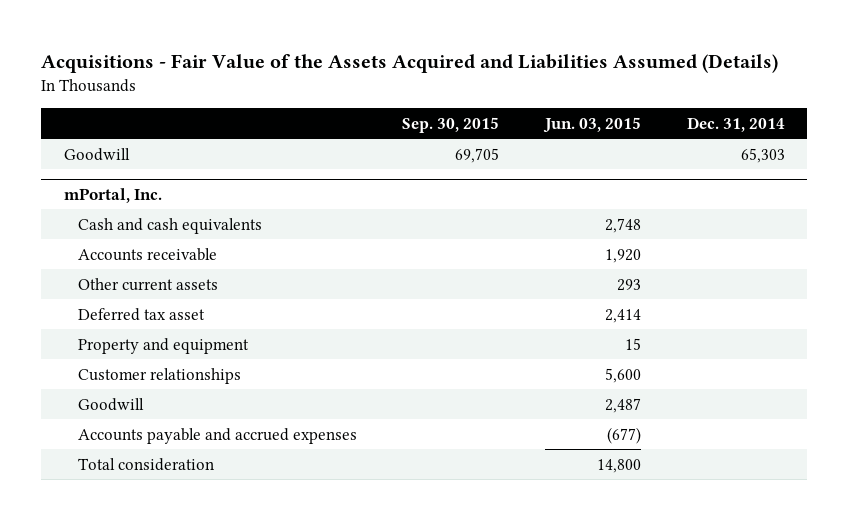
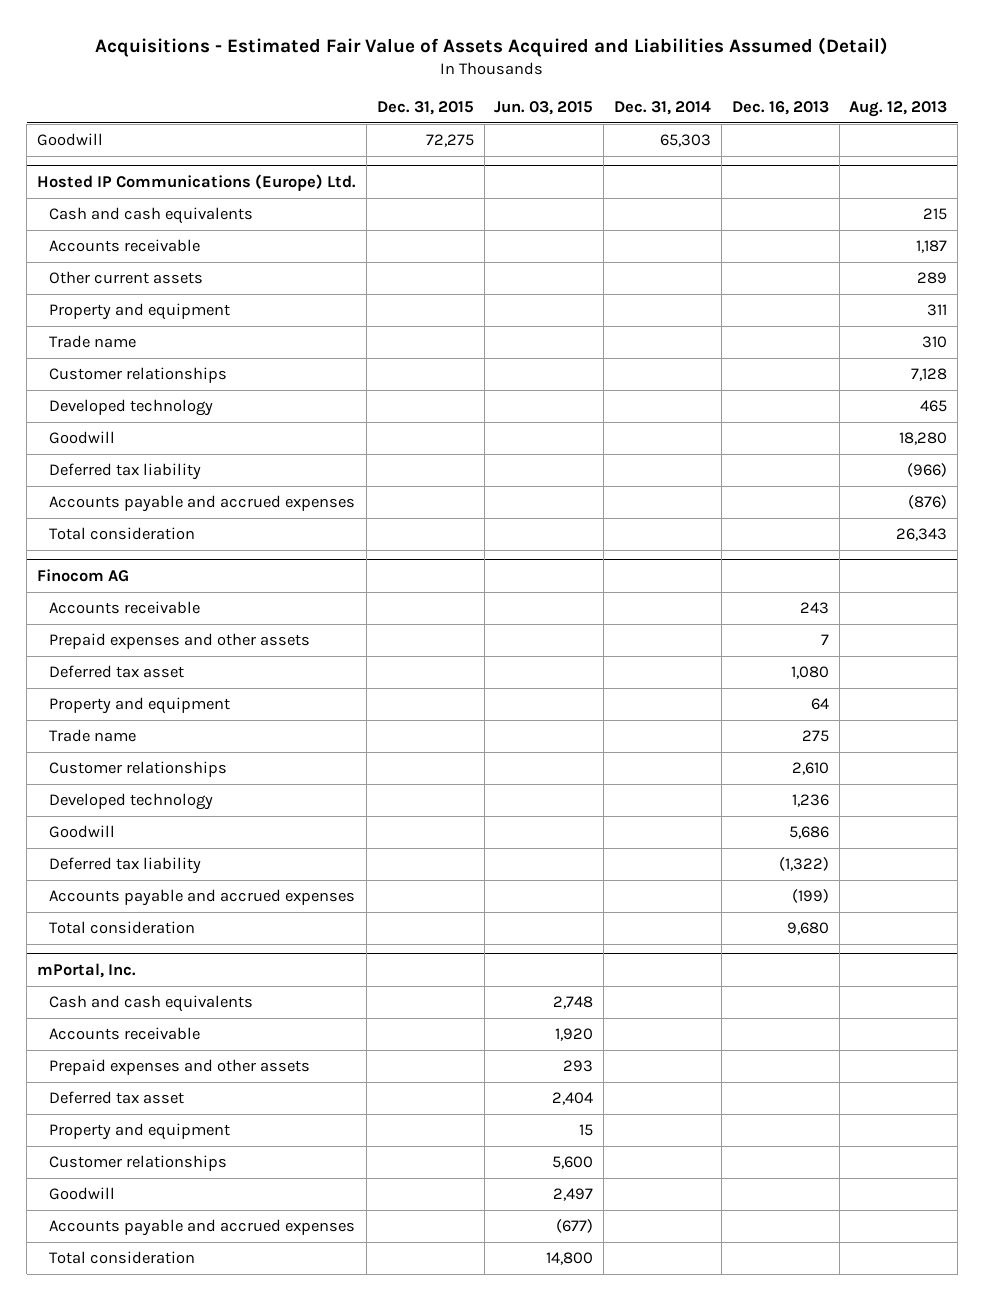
- Acquisitions - Fair Value of the Assets Acquired and Liabilities Assumed (Details)
+ Acquisitions - Estimated Fair Value of Assets Acquired and Liabilities Assumed (Detail)
- | Sep. 30, 2015 | Jun. 03, 2015 | Dec. 31, 2014
+ | Dec. 31, 2015 | Jun. 03, 2015 | Dec. 31, 2014 | Dec. 16, 2013 | Aug. 12, 2013
+ Hosted IP Communications (Europe) Ltd.
+ Cash and cash equivalents | | | | | 215
+ Accounts receivable | | | | | 1,187
+ Other current assets | | | | | 289
+ Property and equipment | | | | | 311
+ Trade name | | | | | 310
+ Customer relationships | | | | | 7,128
+ Developed technology | | | | | 465
+ Goodwill | | | | | 18,280
+ Deferred tax liability | | | | | (966)
+ Accounts payable and accrued expenses | | | | | (876)
+ Total consideration | | | | | 26,343
+ Finocom AG
+ Accounts receivable | | | | 243 |
+ Prepaid expenses and other assets | | | | 7 |
+ Deferred tax asset | | | | 1,080 |
+ Property and equipment | | | | 64 |
+ Trade name | | | | 275 |
+ Customer relationships | | | | 2,610 |
+ Developed technology | | | | 1,236 |
+ Goodwill | | | | 5,686 |
+ Deferred tax liability | | | | (1,322) |
+ Accounts payable and accrued expenses | | | | (199) |
+ Total consideration | | | | 9,680 |
@ mPortal, Inc.
- Other current assets | | 293 |
- Deferred tax asset | | 2,414 |
+ Prepaid expenses and other assets | | 293 | | |
+ Deferred tax asset | | 2,404 | | |
- Goodwill | | 2,487 |
+ Goodwill | | 2,497 | | |

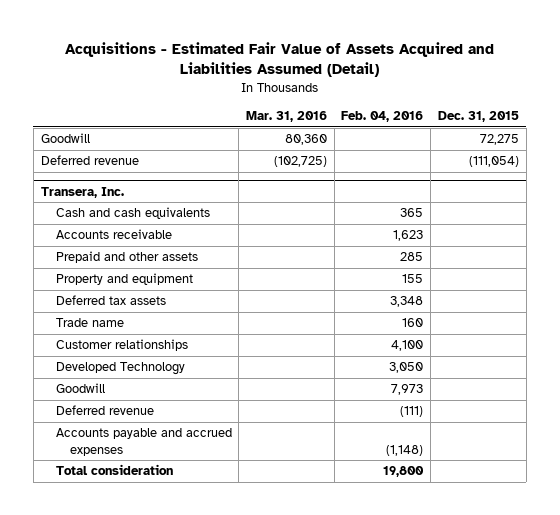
- | Dec. 31, 2015 | Jun. 03, 2015 | Dec. 31, 2014 | Dec. 16, 2013 | Aug. 12, 2013
+ | Mar. 31, 2016 | Feb. 04, 2016 | Dec. 31, 2015
- Hosted IP Communications (Europe) Ltd.
- Cash and cash equivalents | | | | | 215
- Accounts receivable | | | | | 1,187
- Other current assets | | | | | 289
- Property and equipment | | | | | 311
- Trade name | | | | | 310
- Customer relationships | | | | | 7,128
- Developed technology | | | | | 465
- Goodwill | | | | | 18,280
- Deferred tax liability | | | | | (966)
- Accounts payable and accrued expenses | | | | | (876)
- Total consideration | | | | | 26,343
- Finocom AG
- Accounts receivable | | | | 243 |
- Prepaid expenses and other assets | | | | 7 |
- Deferred tax asset | | | | 1,080 |
- Property and equipment | | | | 64 |
- Trade name | | | | 275 |
- Customer relationships | | | | 2,610 |
- Developed technology | | | | 1,236 |
- Goodwill | | | | 5,686 |
- Deferred tax liability | | | | (1,322) |
- Accounts payable and accrued expenses | | | | (199) |
- Total consideration | | | | 9,680 |
- mPortal, Inc.
- Cash and cash equivalents | | 2,748 | | |
- Accounts receivable | | 1,920 | | |
- Prepaid expenses and other assets | | 293 | | |
- Deferred tax asset | | 2,404 | | |
- Property and equipment | | 15 | | |
- Customer relationships | | 5,600 | | |
- Goodwill | | 2,497 | | |
- Accounts payable and accrued expenses | | (677) | | |
- Total consideration | | 14,800 | | |
+ Deferred revenue | (102,725) | | (111,054)
+ Transera, Inc.
+ Cash and cash equivalents | | 365 |
+ Accounts receivable | | 1,623 |
+ Prepaid and other assets | | 285 |
+ Property and equipment | | 155 |
+ Deferred tax assets | | 3,348 |
+ Trade name | | 160 |
+ Customer relationships | | 4,100 |
+ Developed Technology | | 3,050 |
+ Goodwill | | 7,973 |
+ Deferred revenue | | (111) |
+ Accounts payable and accrued expenses | | (1,148) |
+ Total consideration | | 19,800 |

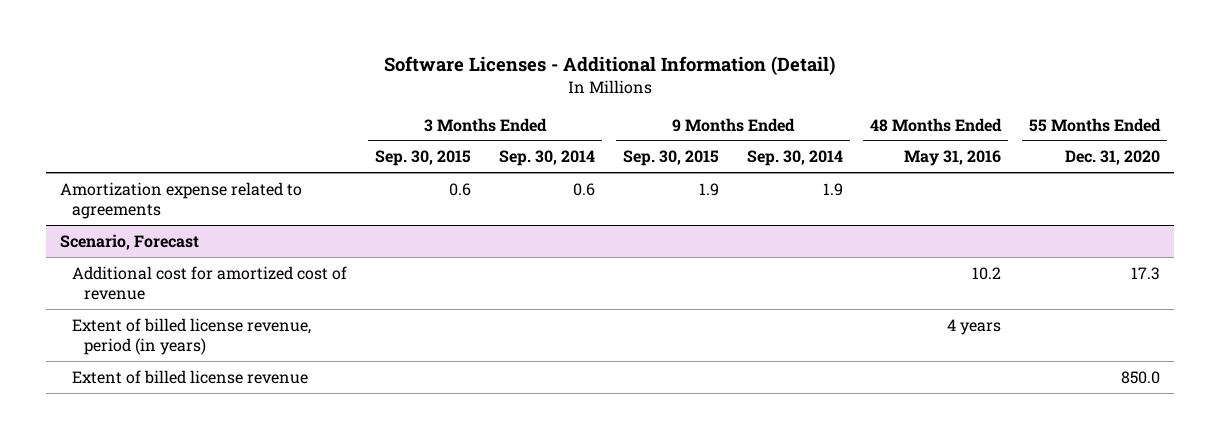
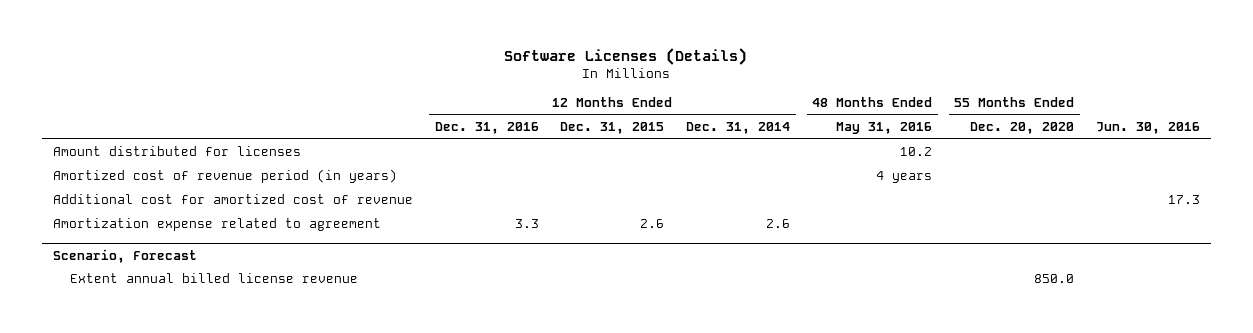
- Software Licenses - Additional Information (Detail)
+ Software Licenses (Details)
- | 3 Months Ended Sep. 30, 2015 | 3 Months Ended Sep. 30, 2014 | 9 Months Ended Sep. 30, 2015 | 9 Months Ended Sep. 30, 2014 | 48 Months Ended May 31, 2016 | 55 Months Ended Dec. 31, 2020
+ | 12 Months Ended Dec. 31, 2016 | 12 Months Ended Dec. 31, 2015 | 12 Months Ended Dec. 31, 2014 | 48 Months Ended May 31, 2016 | 55 Months Ended Dec. 20, 2020 | Jun. 30, 2016
- Amortization expense related to agreements | 0.6 | 0.6 | 1.9 | 1.9 | |
+ Amount distributed for licenses | | | | 10.2 | |
+ Amortized cost of revenue period (in years) | | | | 4 years | |
+ Additional cost for amortized cost of revenue | | | | | | 17.3
+ Amortization expense related to agreement | 3.3 | 2.6 | 2.6 | | |
@ Scenario, Forecast
- Additional cost for amortized cost of revenue | | | | | 10.2 | 17.3
- Extent of billed license revenue, period (in years) | | | | | 4 years |
- Extent of billed license revenue | | | | | | 850.0
+ Extent annual billed license revenue | | | | | 850.0 |

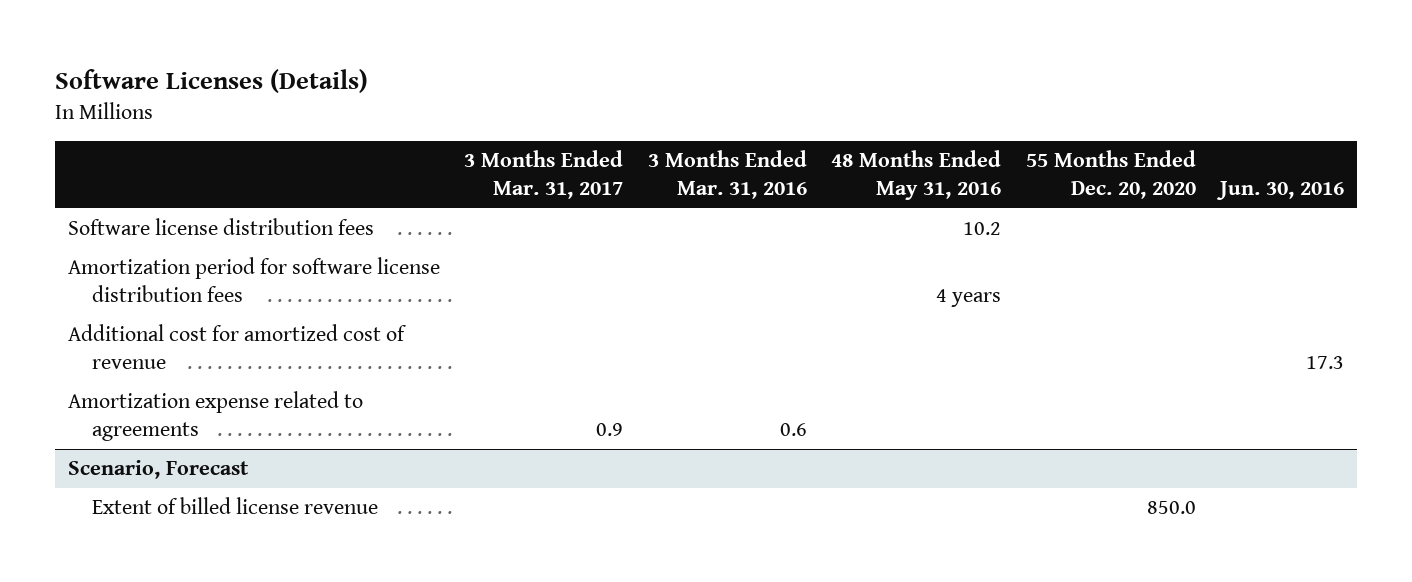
- | 12 Months Ended Dec. 31, 2016 | 12 Months Ended Dec. 31, 2015 | 12 Months Ended Dec. 31, 2014 | 48 Months Ended May 31, 2016 | 55 Months Ended Dec. 20, 2020 | Jun. 30, 2016
+ | 3 Months Ended Mar. 31, 2017 | 3 Months Ended Mar. 31, 2016 | 48 Months Ended May 31, 2016 | 55 Months Ended Dec. 20, 2020 | Jun. 30, 2016
- Amount distributed for licenses | | | | 10.2 | |
- Amortized cost of revenue period (in years) | | | | 4 years | |
+ Software license distribution fees | | | 10.2 | |
+ Amortization period for software license distribution fees | | | 4 years | |
- Amortization expense related to agreement | 3.3 | 2.6 | 2.6 | | |
+ Amortization expense related to agreements | 0.9 | 0.6 | | |
@ Scenario, Forecast
- Extent annual billed license revenue | | | | | 850.0 |
+ Extent of billed license revenue | | | | 850.0 |

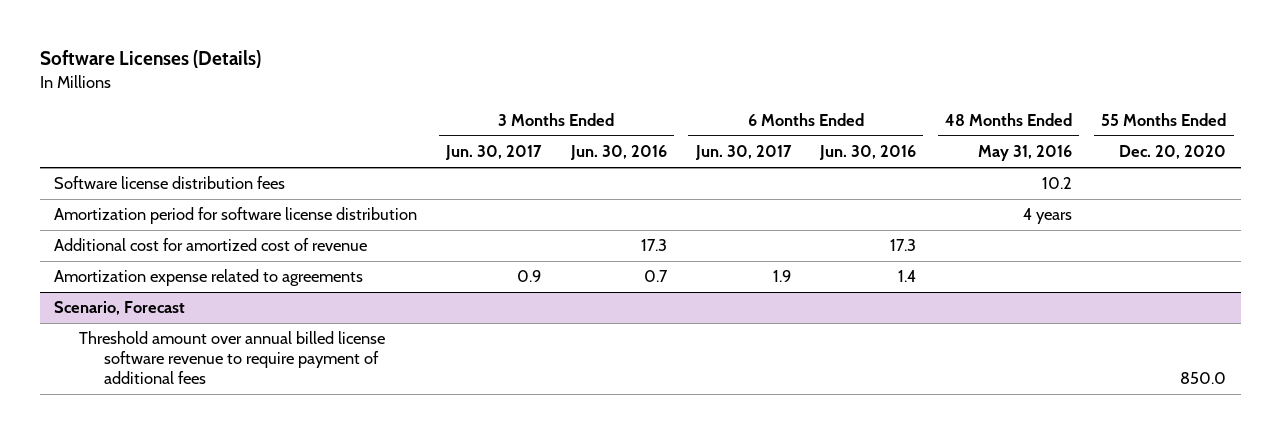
- | 3 Months Ended Mar. 31, 2017 | 3 Months Ended Mar. 31, 2016 | 48 Months Ended May 31, 2016 | 55 Months Ended Dec. 20, 2020 | Jun. 30, 2016
+ | 3 Months Ended Jun. 30, 2017 | 3 Months Ended Jun. 30, 2016 | 6 Months Ended Jun. 30, 2017 | 6 Months Ended Jun. 30, 2016 | 48 Months Ended May 31, 2016 | 55 Months Ended Dec. 20, 2020
- Amortization period for software license distribution fees | | | 4 years | |
+ Amortization period for software license distribution | | | | | 4 years |
@ Scenario, Forecast
- Extent of billed license revenue | | | | 850.0 |
+ Threshold amount over annual billed license software revenue to require payment of additional fees | | | | | | 850.0

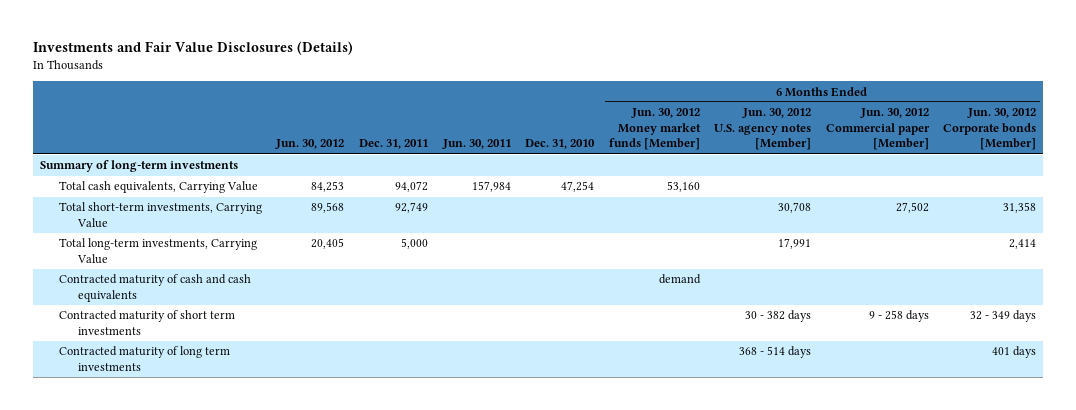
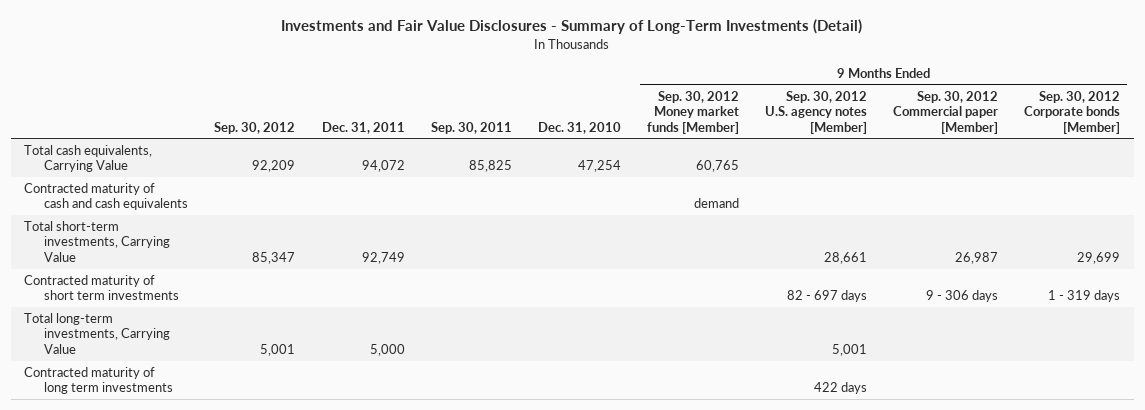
- Investments and Fair Value Disclosures (Details)
+ Investments and Fair Value Disclosures - Summary of Long-Term Investments (Detail)
- | Jun. 30, 2012 | Dec. 31, 2011 | Jun. 30, 2011 | Dec. 31, 2010 | 6 Months Ended Jun. 30, 2012 Money market funds [Member] | 6 Months Ended Jun. 30, 2012 U.S. agency notes [Member] | 6 Months Ended Jun. 30, 2012 Commercial paper [Member] | 6 Months Ended Jun. 30, 2012 Corporate bonds [Member]
+ | Sep. 30, 2012 | Dec. 31, 2011 | Sep. 30, 2011 | Dec. 31, 2010 | 9 Months Ended Sep. 30, 2012 Money market funds [Member] | 9 Months Ended Sep. 30, 2012 U.S. agency notes [Member] | 9 Months Ended Sep. 30, 2012 Commercial paper [Member] | 9 Months Ended Sep. 30, 2012 Corporate bonds [Member]
- Summary of long-term investments
moved down: Total short-term investments, Carrying Value | 85,347 | 92,749 | | | | 28,661 | 26,987 | 29,699
moved down: Total long-term investments, Carrying Value | 5,001 | 5,000 | | | | 5,001 | |

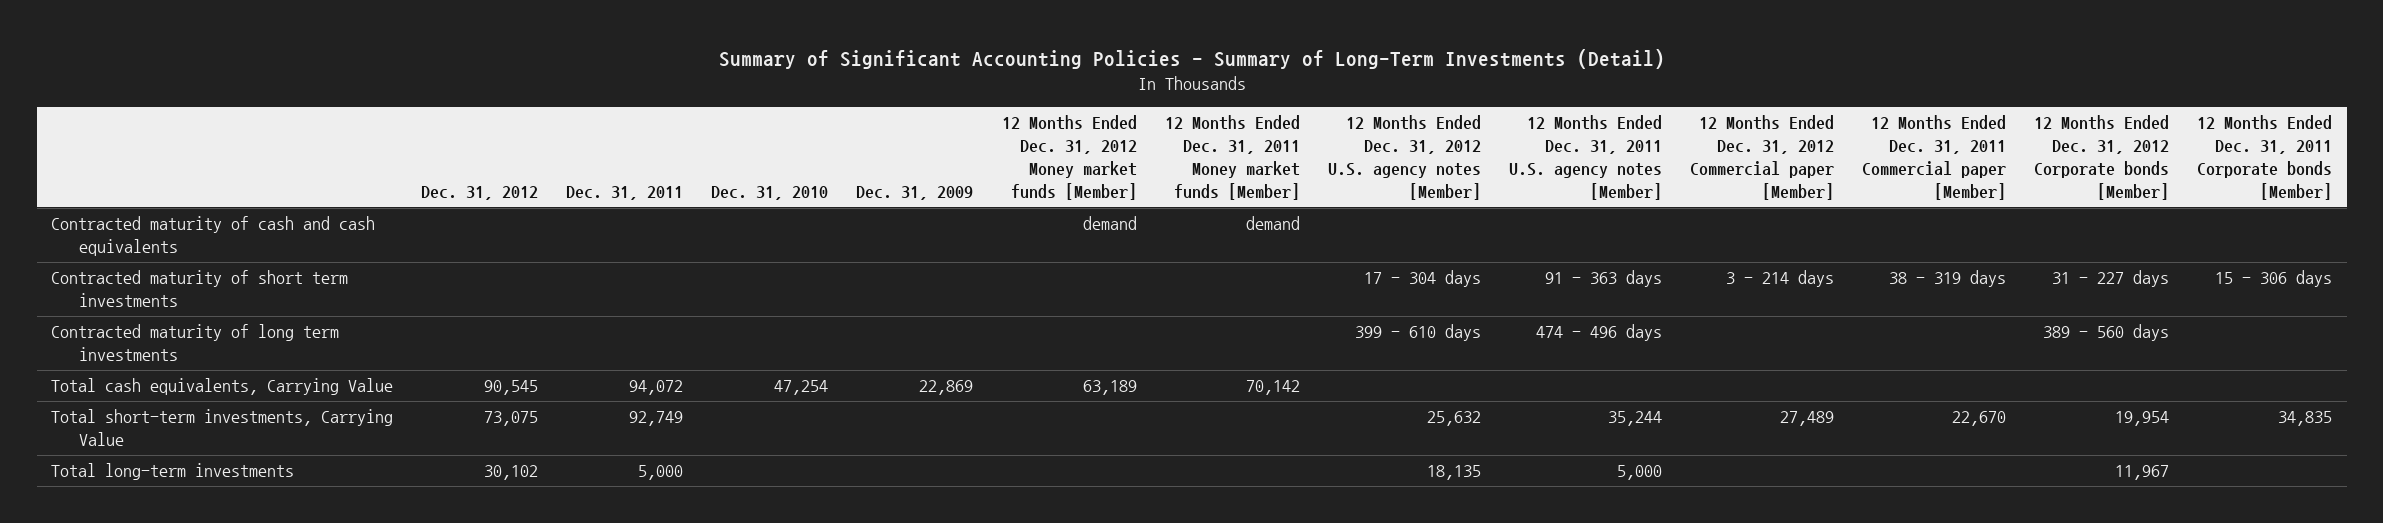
- Investments and Fair Value Disclosures - Summary of Long-Term Investments (Detail)
+ Summary of Significant Accounting Policies - Summary of Long-Term Investments (Detail)
- | Sep. 30, 2012 | Dec. 31, 2011 | Sep. 30, 2011 | Dec. 31, 2010 | 9 Months Ended Sep. 30, 2012 Money market funds [Member] | 9 Months Ended Sep. 30, 2012 U.S. agency notes [Member] | 9 Months Ended Sep. 30, 2012 Commercial paper [Member] | 9 Months Ended Sep. 30, 2012 Corporate bonds [Member]
+ | Dec. 31, 2012 | Dec. 31, 2011 | Dec. 31, 2010 | Dec. 31, 2009 | 12 Months Ended Dec. 31, 2012 Money market funds [Member] | 12 Months Ended Dec. 31, 2011 Money market funds [Member] | 12 Months Ended Dec. 31, 2012 U.S. agency notes [Member] | 12 Months Ended Dec. 31, 2011 U.S. agency notes [Member] | 12 Months Ended Dec. 31, 2012 Commercial paper [Member] | 12 Months Ended Dec. 31, 2011 Commercial paper [Member] | 12 Months Ended Dec. 31, 2012 Corporate bonds [Member] | 12 Months Ended Dec. 31, 2011 Corporate bonds [Member]
- Total long-term investments, Carrying Value | 5,001 | 5,000 | | | | 5,001 | |
moved down: Total cash equivalents, Carrying Value | 90,545 | 94,072 | 47,254 | 22,869 | 63,189 | 70,142 | | | | | |
moved down: Total short-term investments, Carrying Value | 73,075 | 92,749 | | | | | 25,632 | 35,244 | 27,489 | 22,670 | 19,954 | 34,835
+ Total long-term investments | 30,102 | 5,000 | | | | | 18,135 | 5,000 | | | 11,967 |

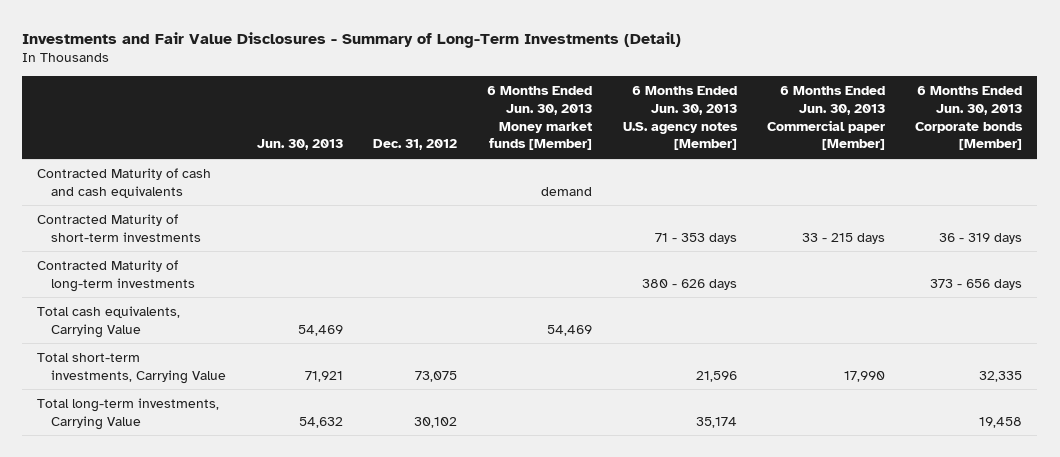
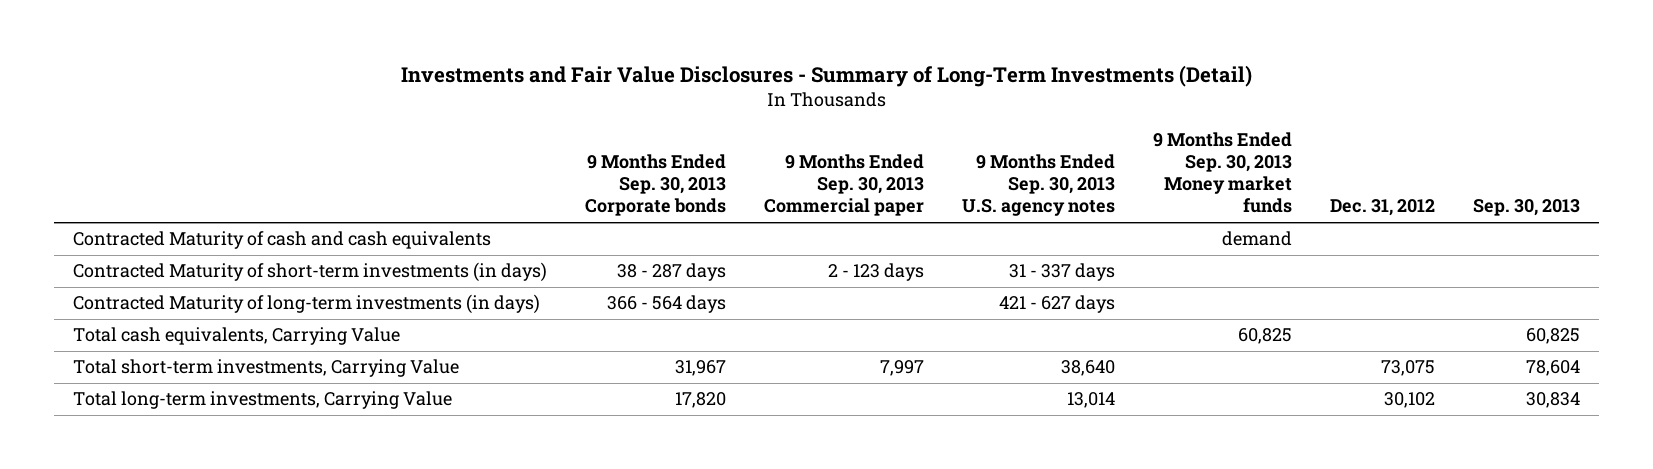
- | Jun. 30, 2013 | Dec. 31, 2012 | 6 Months Ended Jun. 30, 2013 Money market funds [Member] | 6 Months Ended Jun. 30, 2013 U.S. agency notes [Member] | 6 Months Ended Jun. 30, 2013 Commercial paper [Member] | 6 Months Ended Jun. 30, 2013 Corporate bonds [Member]
+ | 9 Months Ended Sep. 30, 2013 Corporate bonds | 9 Months Ended Sep. 30, 2013 Commercial paper | 9 Months Ended Sep. 30, 2013 U.S. agency notes | 9 Months Ended Sep. 30, 2013 Money market funds | Dec. 31, 2012 | Sep. 30, 2013
- Contracted Maturity of short-term investments | | | | 71 - 353 days | 33 - 215 days | 36 - 319 days
- Contracted Maturity of long-term investments | | | | 380 - 626 days | | 373 - 656 days
+ Contracted Maturity of short-term investments (in days) | 38 - 287 days | 2 - 123 days | 31 - 337 days | | |
+ Contracted Maturity of long-term investments (in days) | 366 - 564 days | | 421 - 627 days | | |

